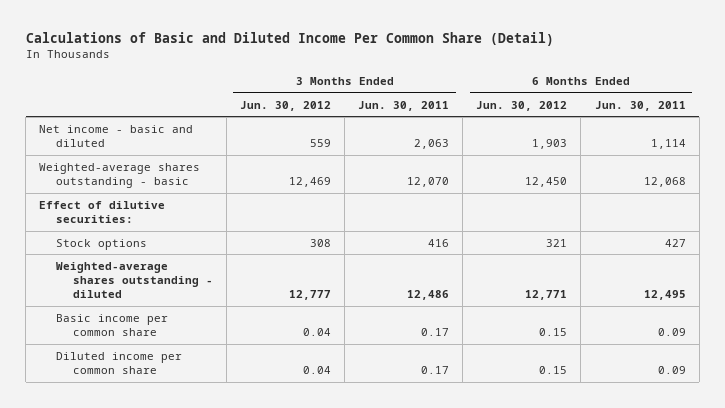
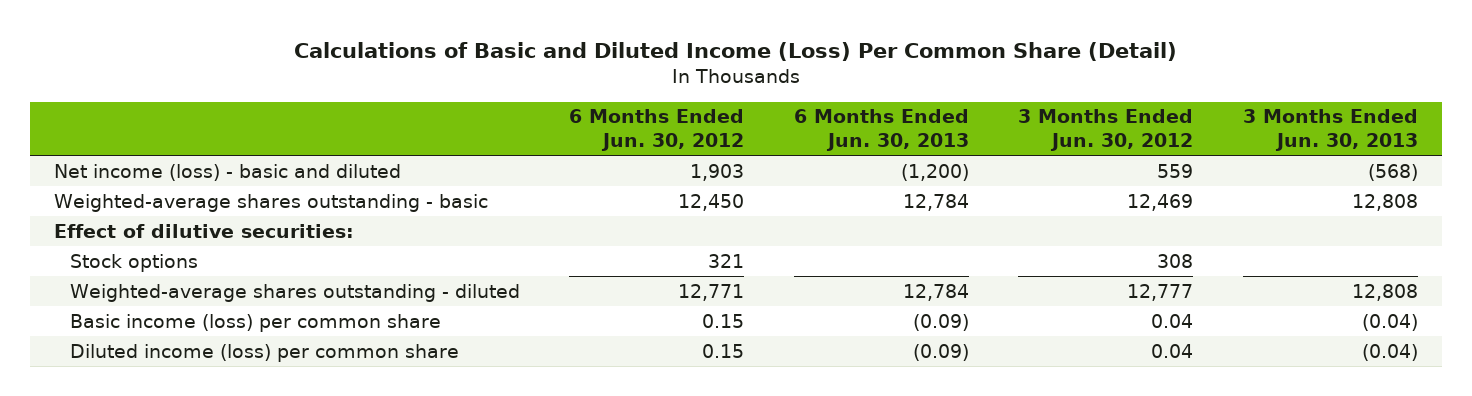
- Calculations of Basic and Diluted Income Per Common Share (Detail)
+ Calculations of Basic and Diluted Income (Loss) Per Common Share (Detail)
- | 3 Months Ended Jun. 30, 2012 | 3 Months Ended Jun. 30, 2011 | 6 Months Ended Jun. 30, 2012 | 6 Months Ended Jun. 30, 2011
+ | 6 Months Ended Jun. 30, 2012 | 6 Months Ended Jun. 30, 2013 | 3 Months Ended Jun. 30, 2012 | 3 Months Ended Jun. 30, 2013
- Net income - basic and diluted | 559 | 2,063 | 1,903 | 1,114
+ Net income (loss) - basic and diluted | 1,903 | (1,200) | 559 | (568)
- Basic income per common share | 0.04 | 0.17 | 0.15 | 0.09
- Diluted income per common share | 0.04 | 0.17 | 0.15 | 0.09
+ Basic income (loss) per common share | 0.15 | (0.09) | 0.04 | (0.04)
+ Diluted income (loss) per common share | 0.15 | (0.09) | 0.04 | (0.04)

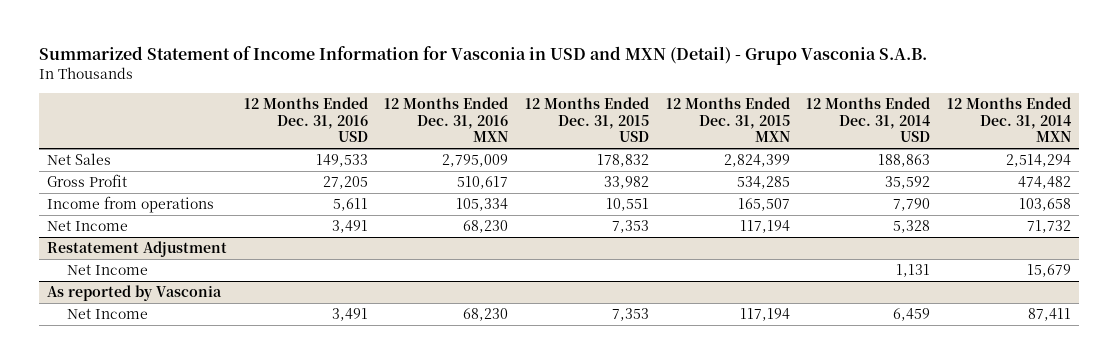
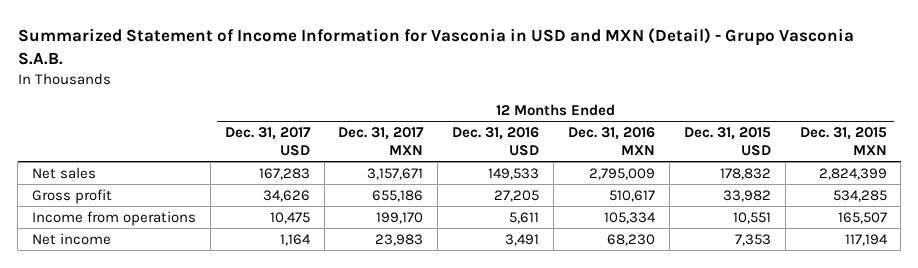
- | 12 Months Ended Dec. 31, 2016 USD | 12 Months Ended Dec. 31, 2016 MXN | 12 Months Ended Dec. 31, 2015 USD | 12 Months Ended Dec. 31, 2015 MXN | 12 Months Ended Dec. 31, 2014 USD | 12 Months Ended Dec. 31, 2014 MXN
+ | 12 Months Ended Dec. 31, 2017 USD | 12 Months Ended Dec. 31, 2017 MXN | 12 Months Ended Dec. 31, 2016 USD | 12 Months Ended Dec. 31, 2016 MXN | 12 Months Ended Dec. 31, 2015 USD | 12 Months Ended Dec. 31, 2015 MXN
- Net Sales | 149,533 | 2,795,009 | 178,832 | 2,824,399 | 188,863 | 2,514,294
- Gross Profit | 27,205 | 510,617 | 33,982 | 534,285 | 35,592 | 474,482
+ Net sales | 167,283 | 3,157,671 | 149,533 | 2,795,009 | 178,832 | 2,824,399
+ Gross profit | 34,626 | 655,186 | 27,205 | 510,617 | 33,982 | 534,285
- Net Income | 3,491 | 68,230 | 7,353 | 117,194 | 5,328 | 71,732
- Restatement Adjustment
- Net Income | | | | | 1,131 | 15,679
- As reported by Vasconia
- Net Income | 3,491 | 68,230 | 7,353 | 117,194 | 6,459 | 87,411
+ Net income | 1,164 | 23,983 | 3,491 | 68,230 | 7,353 | 117,194

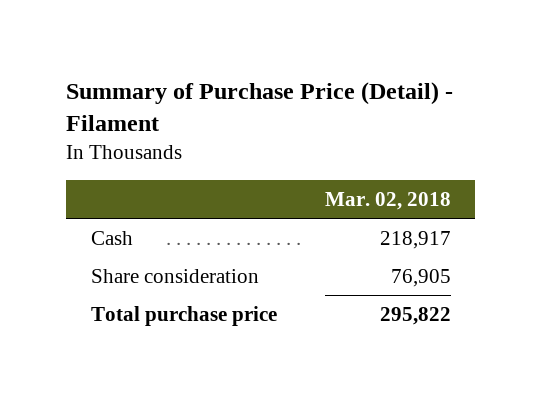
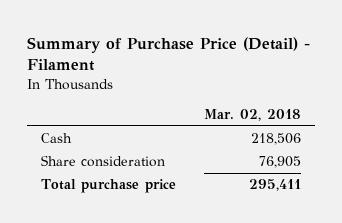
- Cash | 218,917
+ Cash | 218,506
- Total purchase price | 295,822
+ Total purchase price | 295,411

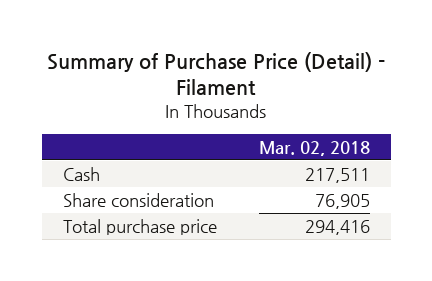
- Cash | 218,506
+ Cash | 217,511
- Total purchase price | 295,411
+ Total purchase price | 294,416

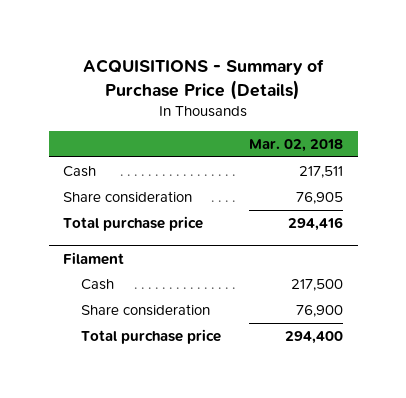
- Summary of Purchase Price (Detail) - Filament
+ ACQUISITIONS - Summary of Purchase Price (Details)
+ Filament
+ Cash | 217,500
+ Share consideration | 76,900
+ Total purchase price | 294,400

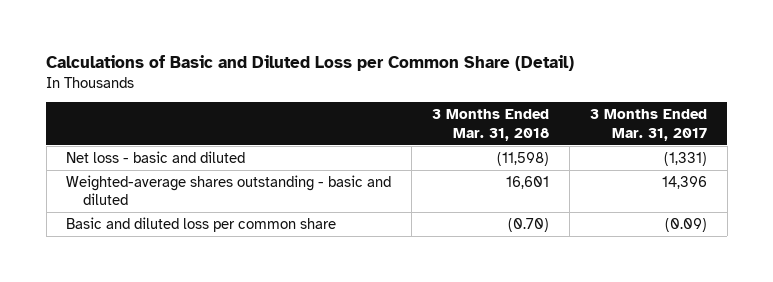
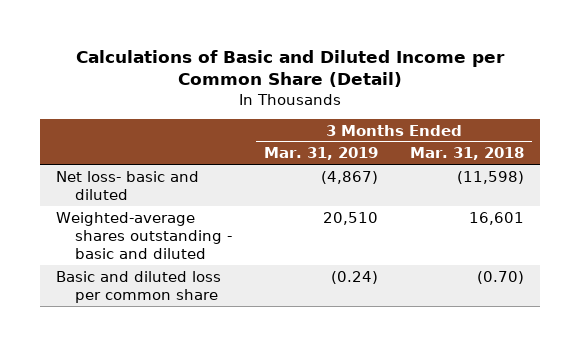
- Calculations of Basic and Diluted Loss per Common Share (Detail)
+ Calculations of Basic and Diluted Income per Common Share (Detail)
- | 3 Months Ended Mar. 31, 2018 | 3 Months Ended Mar. 31, 2017
+ | 3 Months Ended Mar. 31, 2019 | 3 Months Ended Mar. 31, 2018
- Net loss - basic and diluted | (11,598) | (1,331)
+ Net loss- basic and diluted | (4,867) | (11,598)

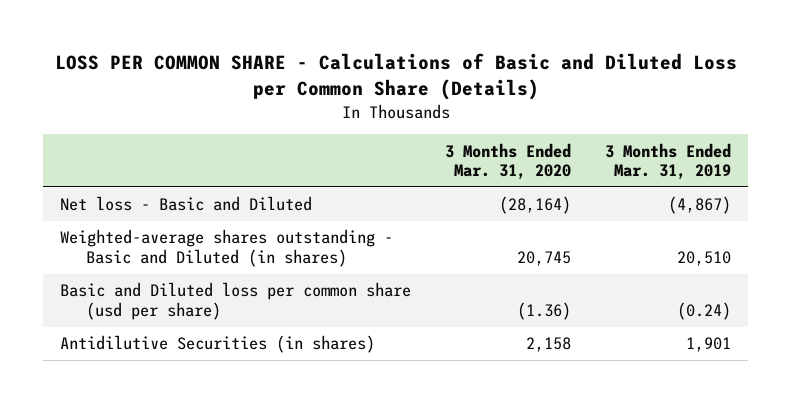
- Calculations of Basic and Diluted Income per Common Share (Detail)
+ LOSS PER COMMON SHARE - Calculations of Basic and Diluted Loss per Common Share (Details)
- | 3 Months Ended Mar. 31, 2019 | 3 Months Ended Mar. 31, 2018
+ | 3 Months Ended Mar. 31, 2020 | 3 Months Ended Mar. 31, 2019
- Net loss- basic and diluted | (4,867) | (11,598)
- Weighted-average shares outstanding - basic and diluted | 20,510 | 16,601
- Basic and diluted loss per common share | (0.24) | (0.70)
+ Net loss - Basic and Diluted | (28,164) | (4,867)
+ Weighted-average shares outstanding - Basic and Diluted (in shares) | 20,745 | 20,510
+ Basic and Diluted loss per common share (usd per share) | (1.36) | (0.24)
+ Antidilutive Securities (in shares) | 2,158 | 1,901

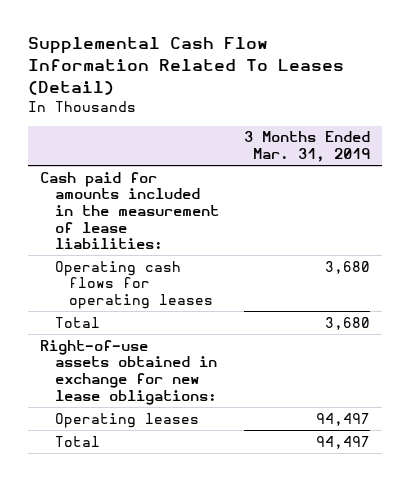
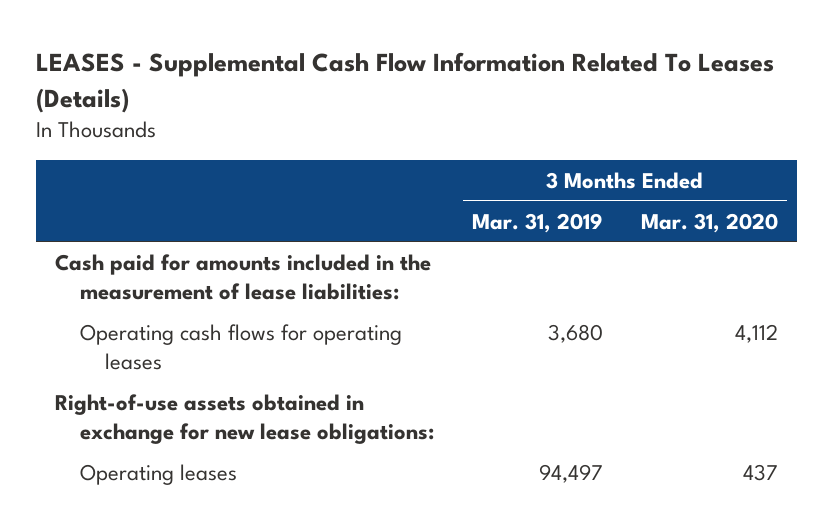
- Supplemental Cash Flow Information Related To Leases (Detail)
+ LEASES - Supplemental Cash Flow Information Related To Leases (Details)
- | 3 Months Ended Mar. 31, 2019
+ | 3 Months Ended Mar. 31, 2019 | 3 Months Ended Mar. 31, 2020
- Total | 3,680
- Total | 94,497

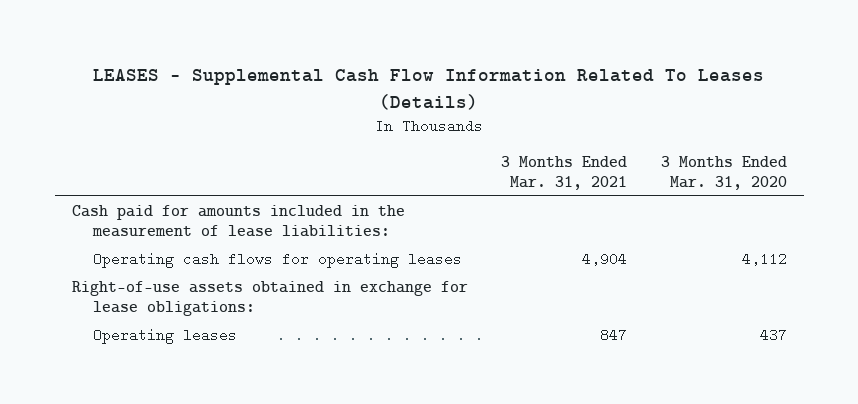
- | 3 Months Ended Mar. 31, 2019 | 3 Months Ended Mar. 31, 2020
+ | 3 Months Ended Mar. 31, 2021 | 3 Months Ended Mar. 31, 2020
- Right-of-use assets obtained in exchange for new lease obligations:
+ Right-of-use assets obtained in exchange for lease obligations:

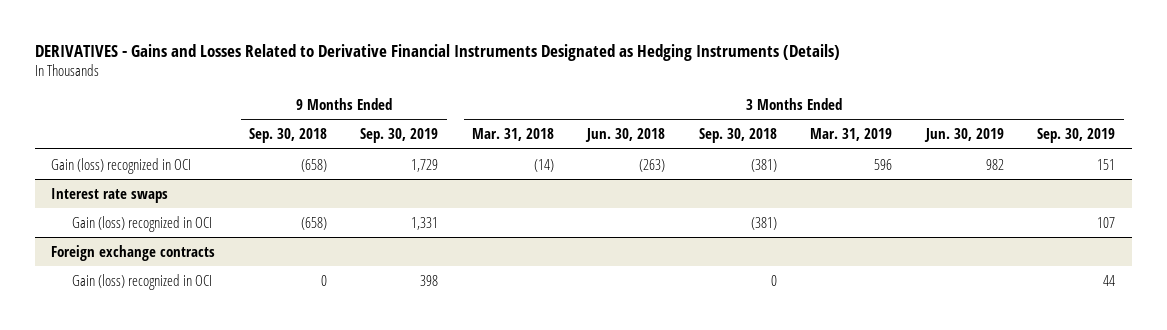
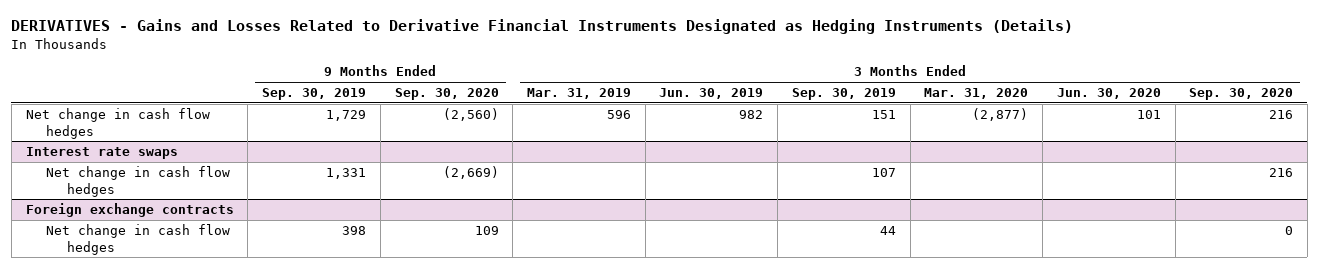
- | 9 Months Ended Sep. 30, 2018 | 9 Months Ended Sep. 30, 2019 | 3 Months Ended Mar. 31, 2018 | 3 Months Ended Jun. 30, 2018 | 3 Months Ended Sep. 30, 2018 | 3 Months Ended Mar. 31, 2019 | 3 Months Ended Jun. 30, 2019 | 3 Months Ended Sep. 30, 2019
+ | 9 Months Ended Sep. 30, 2019 | 9 Months Ended Sep. 30, 2020 | 3 Months Ended Mar. 31, 2019 | 3 Months Ended Jun. 30, 2019 | 3 Months Ended Sep. 30, 2019 | 3 Months Ended Mar. 31, 2020 | 3 Months Ended Jun. 30, 2020 | 3 Months Ended Sep. 30, 2020
- Gain (loss) recognized in OCI | (658) | 1,729 | (14) | (263) | (381) | 596 | 982 | 151
+ Net change in cash flow hedges | 1,729 | (2,560) | 596 | 982 | 151 | (2,877) | 101 | 216
@ Interest rate swaps
- Gain (loss) recognized in OCI | (658) | 1,331 | | | (381) | | | 107
+ Net change in cash flow hedges | 1,331 | (2,669) | | | 107 | | | 216
@ Foreign exchange contracts
- Gain (loss) recognized in OCI | 0 | 398 | | | 0 | | | 44
+ Net change in cash flow hedges | 398 | 109 | | | 44 | | | 0

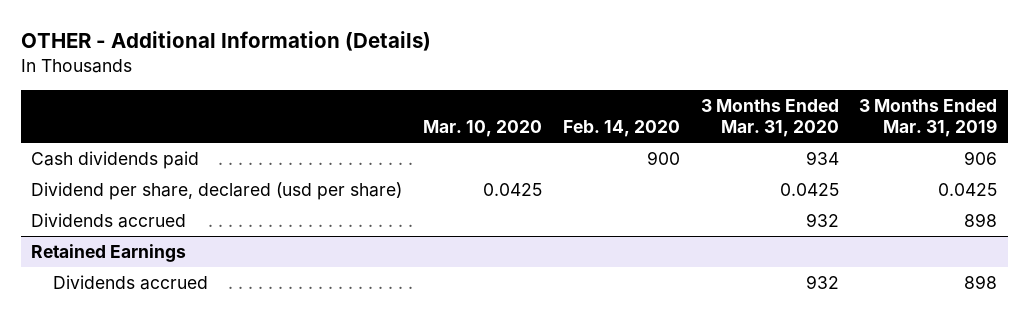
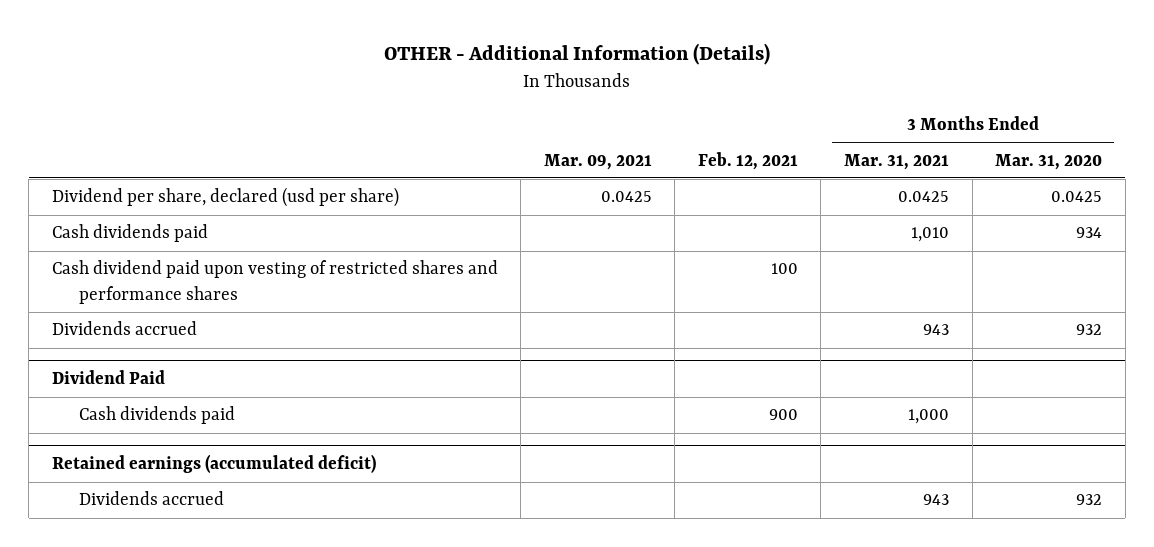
- | Mar. 10, 2020 | Feb. 14, 2020 | 3 Months Ended Mar. 31, 2020 | 3 Months Ended Mar. 31, 2019
+ | Mar. 09, 2021 | Feb. 12, 2021 | 3 Months Ended Mar. 31, 2021 | 3 Months Ended Mar. 31, 2020
moved down: Cash dividends paid | | | 1,010 | 934
+ Cash dividend paid upon vesting of restricted shares and performance shares | | 100 | |
- Retained Earnings
+ Dividend Paid
+ Cash dividends paid | | 900 | 1,000 |
+ Retained earnings (accumulated deficit)

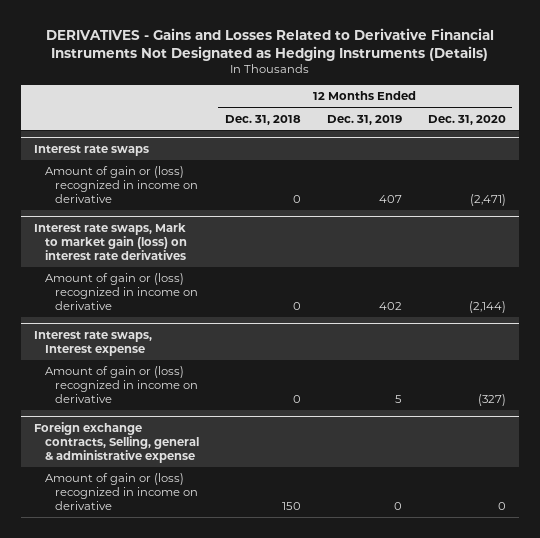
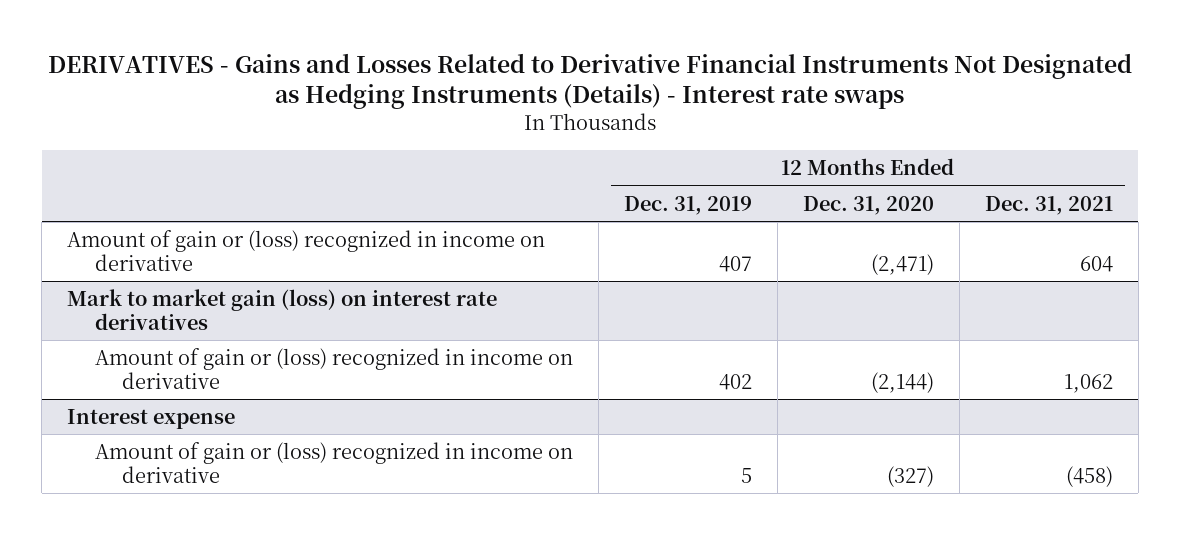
- DERIVATIVES - Gains and Losses Related to Derivative Financial Instruments Not Designated as Hedging Instruments (Details)
+ DERIVATIVES - Gains and Losses Related to Derivative Financial Instruments Not Designated as Hedging Instruments (Details) - Interest rate swaps
- | 12 Months Ended Dec. 31, 2018 | 12 Months Ended Dec. 31, 2019 | 12 Months Ended Dec. 31, 2020
+ | 12 Months Ended Dec. 31, 2019 | 12 Months Ended Dec. 31, 2020 | 12 Months Ended Dec. 31, 2021
- Interest rate swaps
- Interest rate swaps, Mark to market gain (loss) on interest rate derivatives
+ Mark to market gain (loss) on interest rate derivatives
- Interest rate swaps, Interest expense
+ Interest expense
- Foreign exchange contracts, Selling, general & administrative expense
- Amount of gain or (loss) recognized in income on derivative | 150 | 0 | 0

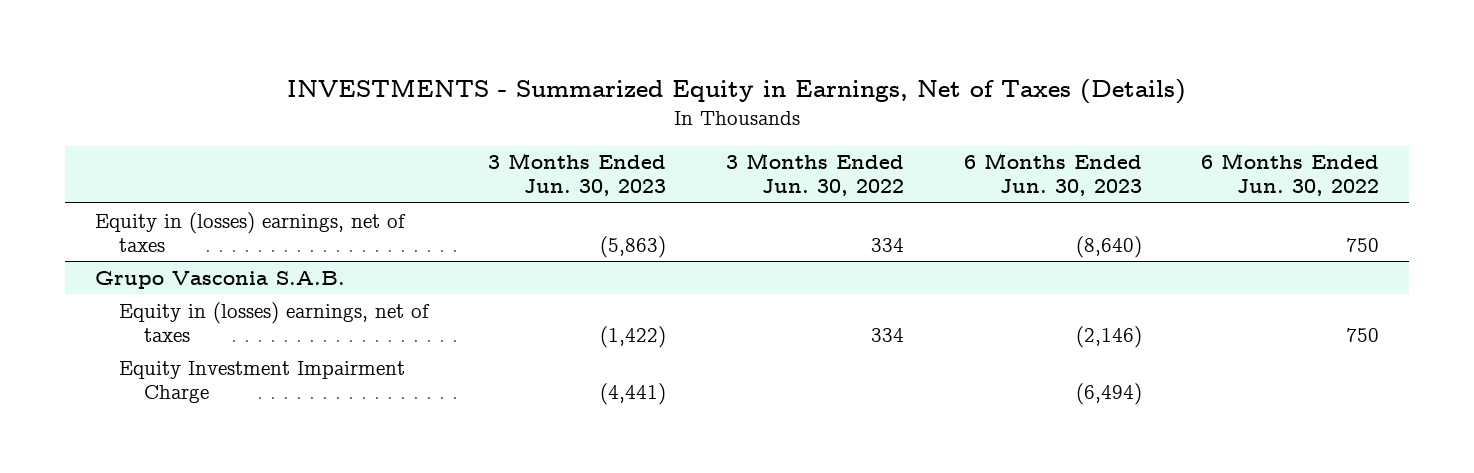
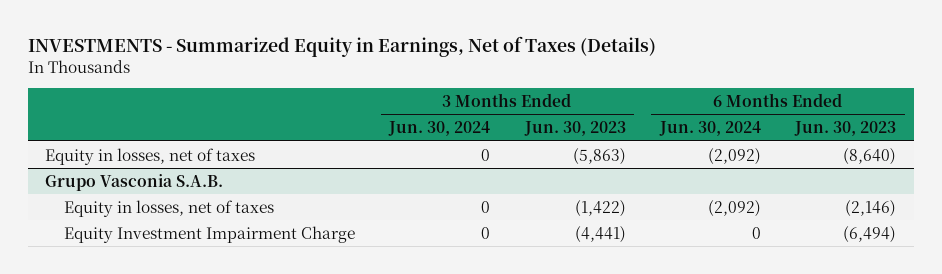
- | 3 Months Ended Jun. 30, 2023 | 3 Months Ended Jun. 30, 2022 | 6 Months Ended Jun. 30, 2023 | 6 Months Ended Jun. 30, 2022
+ | 3 Months Ended Jun. 30, 2024 | 3 Months Ended Jun. 30, 2023 | 6 Months Ended Jun. 30, 2024 | 6 Months Ended Jun. 30, 2023
- Equity in (losses) earnings, net of taxes | (5,863) | 334 | (8,640) | 750
+ Equity in losses, net of taxes | 0 | (5,863) | (2,092) | (8,640)
@ Grupo Vasconia S.A.B.
- Equity in (losses) earnings, net of taxes | (1,422) | 334 | (2,146) | 750
+ Equity in losses, net of taxes | 0 | (1,422) | (2,092) | (2,146)

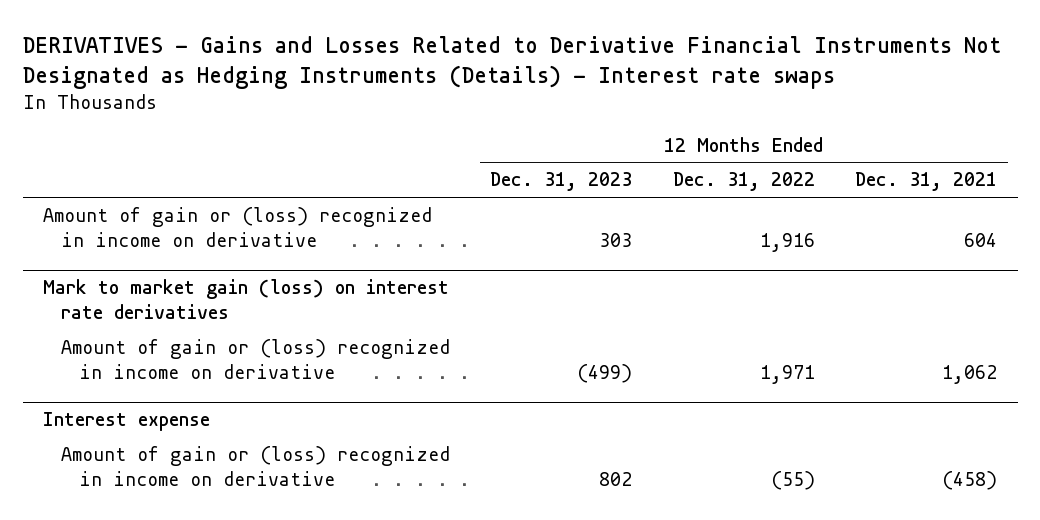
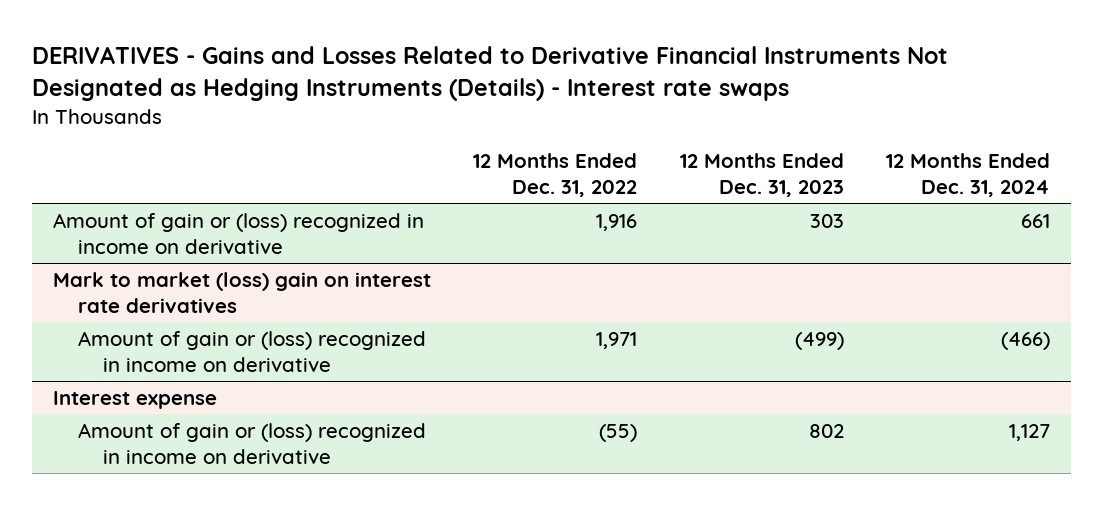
- | 12 Months Ended Dec. 31, 2023 | 12 Months Ended Dec. 31, 2022 | 12 Months Ended Dec. 31, 2021
+ | 12 Months Ended Dec. 31, 2022 | 12 Months Ended Dec. 31, 2023 | 12 Months Ended Dec. 31, 2024
- Mark to market gain (loss) on interest rate derivatives
+ Mark to market (loss) gain on interest rate derivatives

